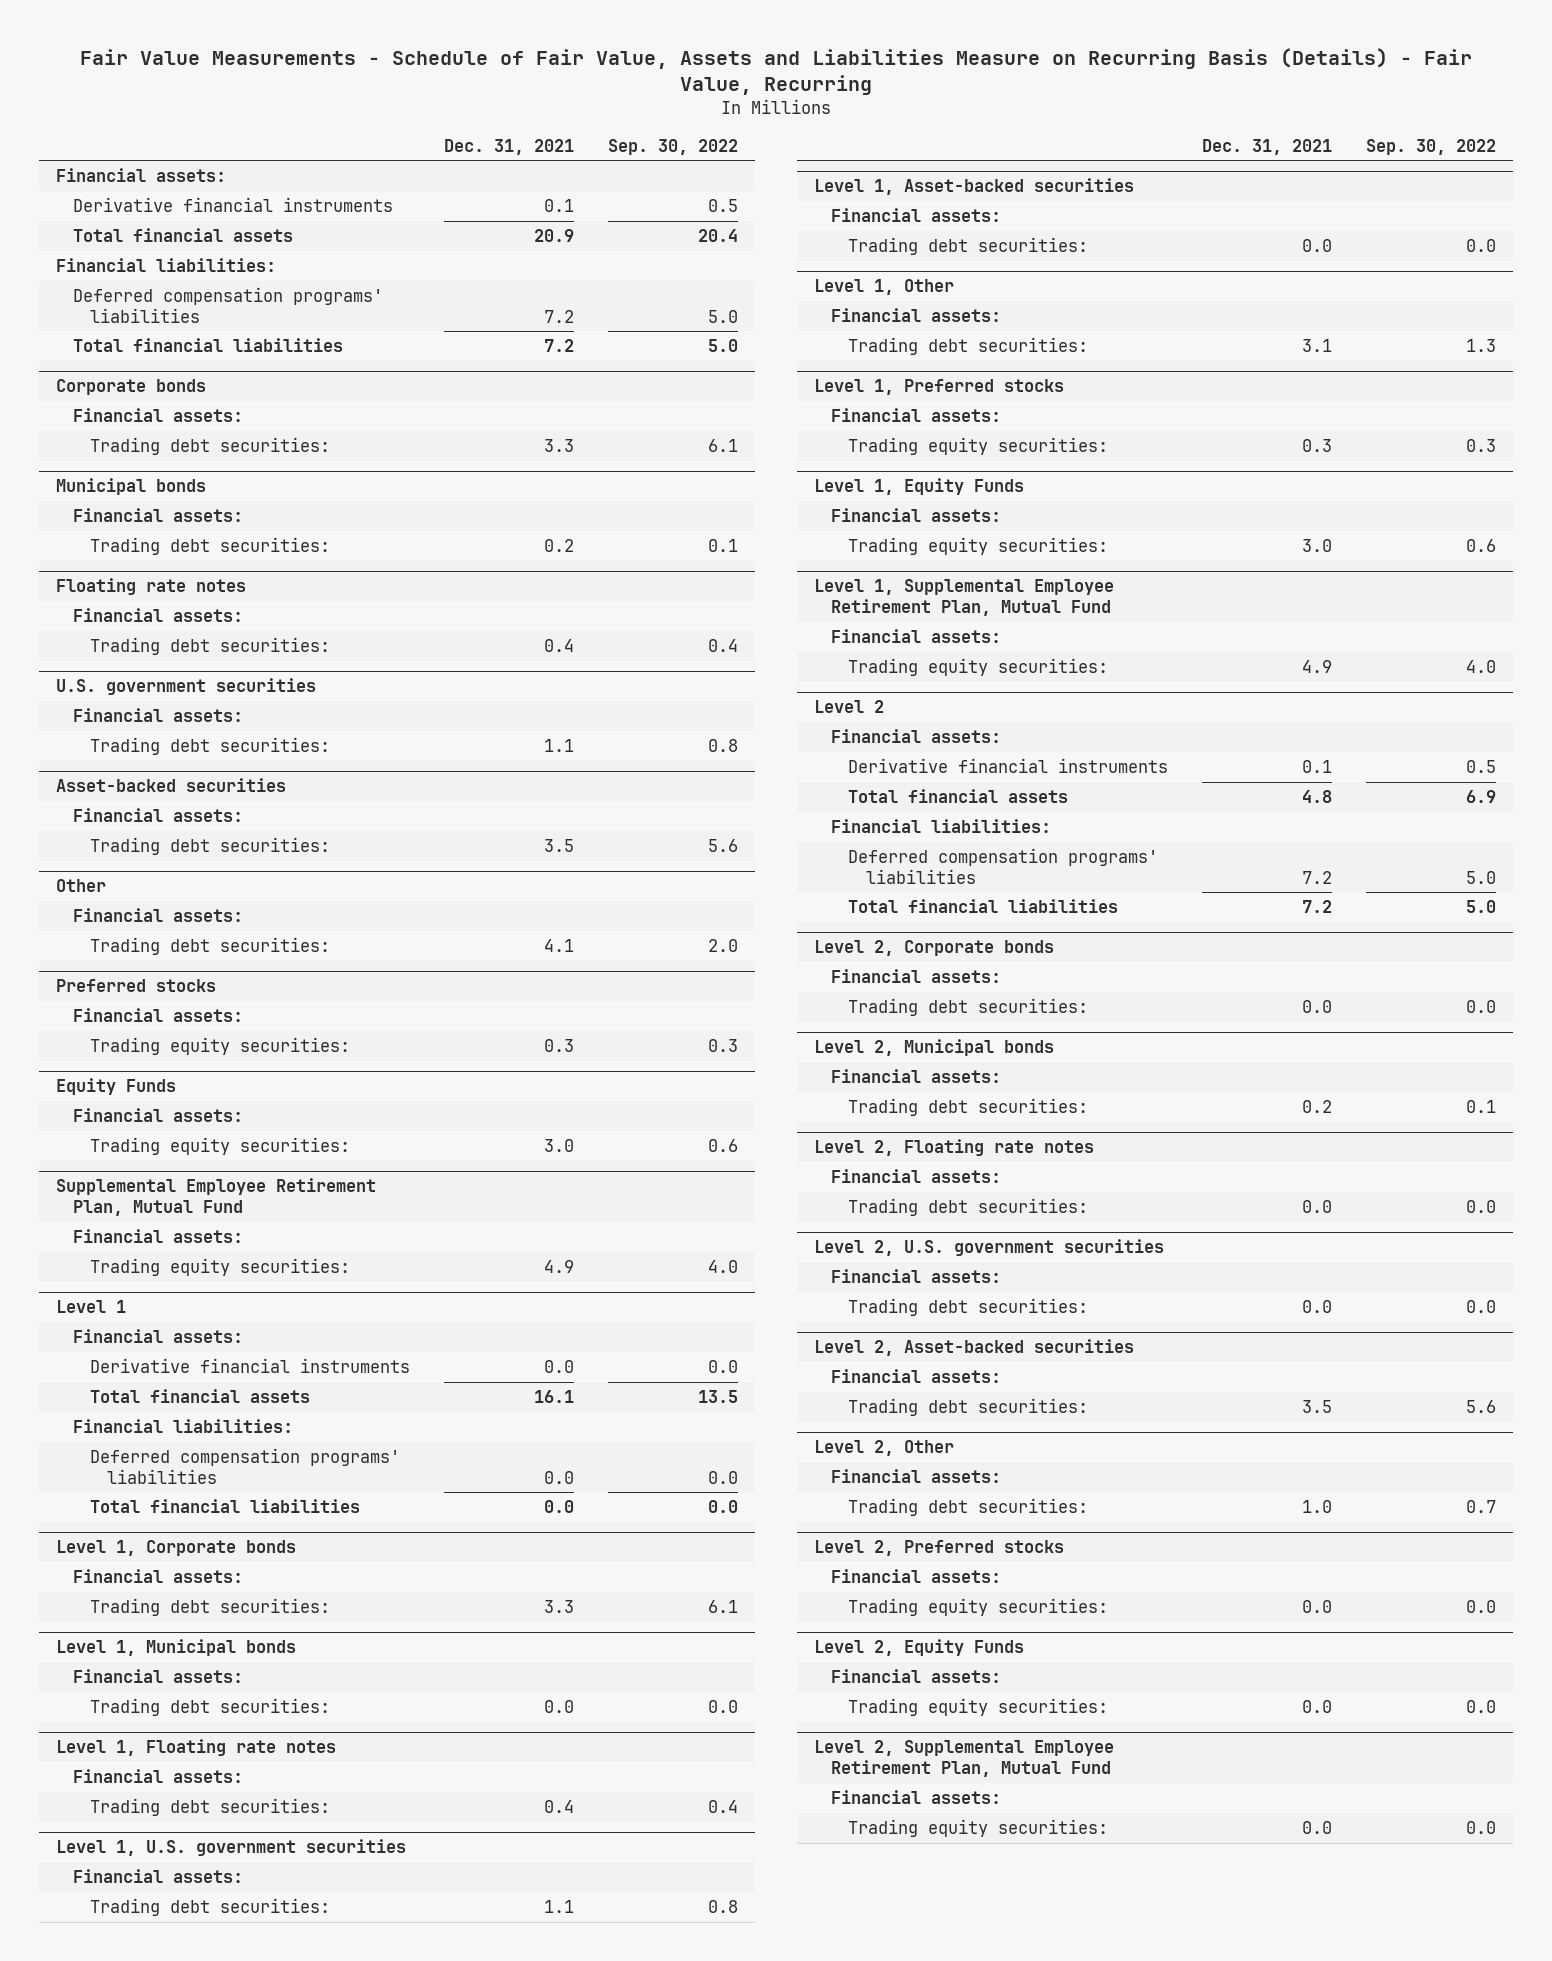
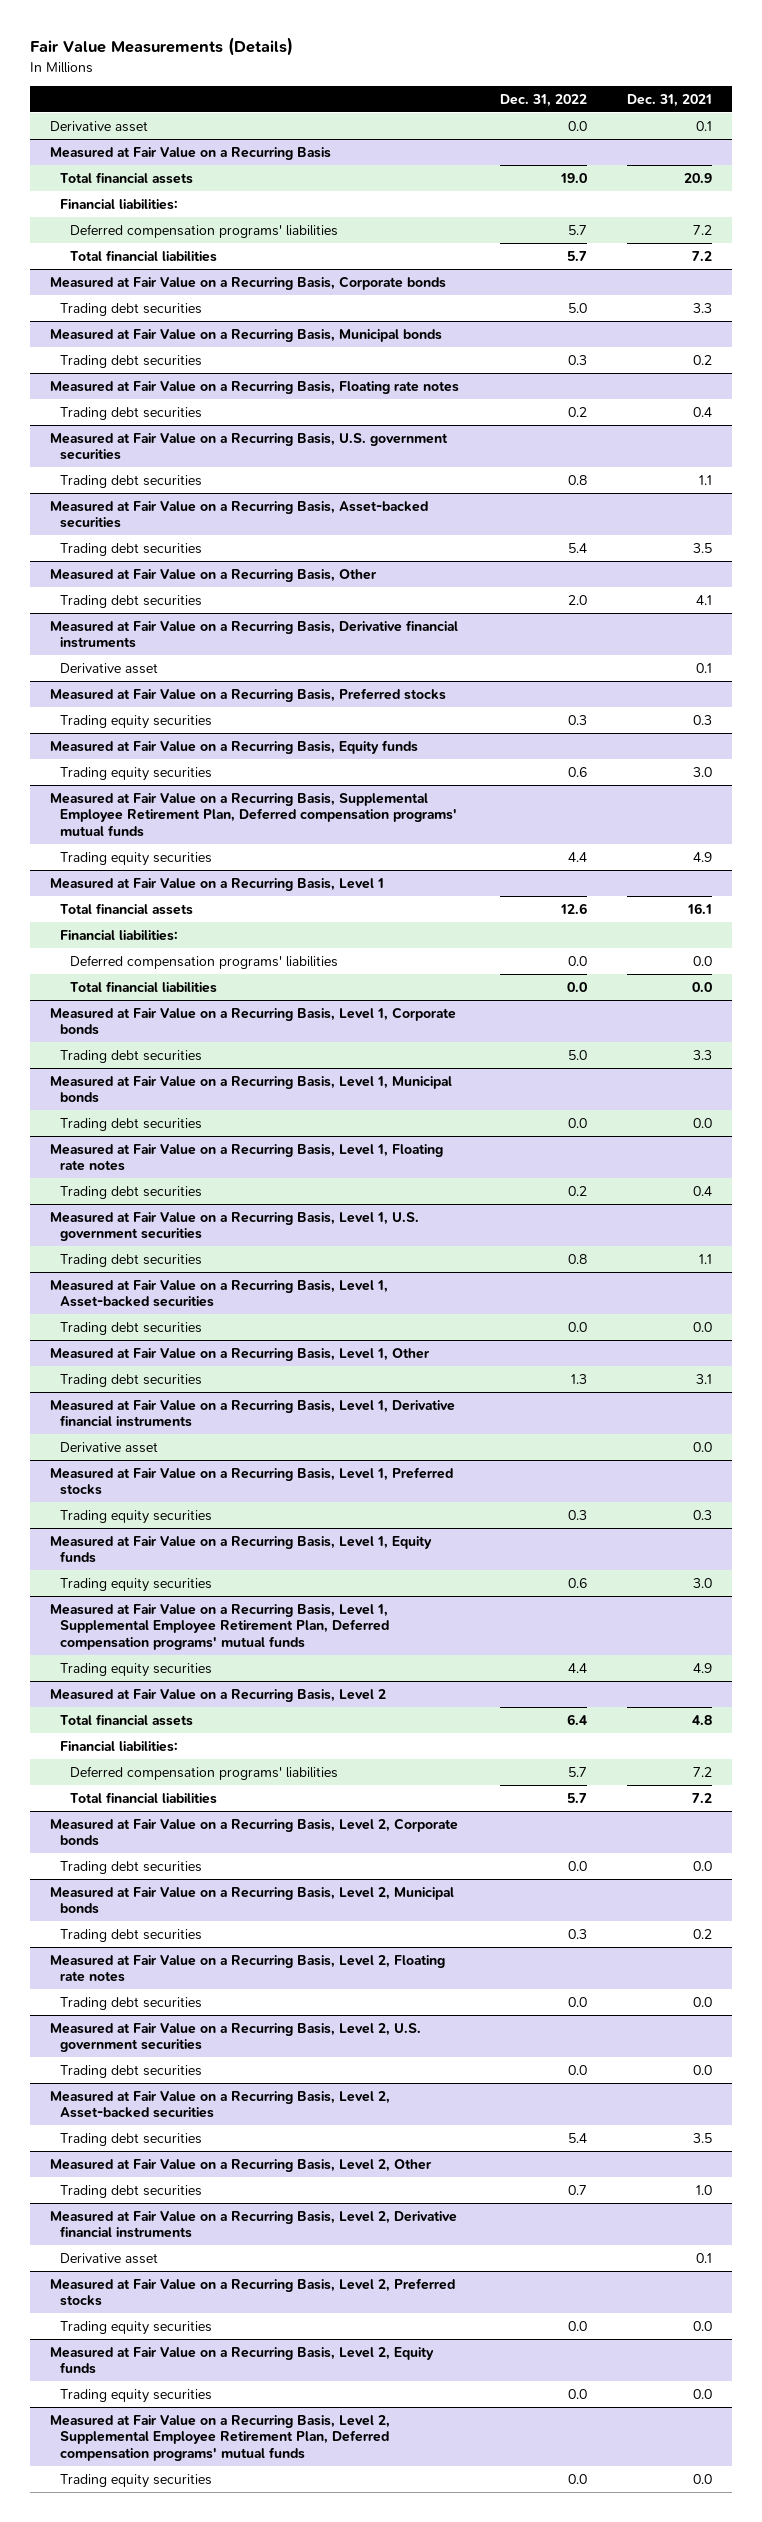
- Fair Value Measurements - Schedule of Fair Value, Assets and Liabilities Measure on Recurring Basis (Details) - Fair Value, Recurring
+ Fair Value Measurements (Details)
- | Dec. 31, 2021 | Sep. 30, 2022
+ | Dec. 31, 2022 | Dec. 31, 2021
- Financial assets:
- Derivative financial instruments | 0.1 | 0.5
+ Derivative asset | 0.0 | 0.1
+ Measured at Fair Value on a Recurring Basis
- Corporate bonds
- Financial assets:
- Trading debt securities: | 3.3 | 6.1
- Municipal bonds
- Financial assets:
- Trading debt securities: | 0.2 | 0.1
- Floating rate notes
- Financial assets:
- Trading debt securities: | 0.4 | 0.4
- U.S. government securities
- Financial assets:
- Trading debt securities: | 1.1 | 0.8
- Asset-backed securities
- Financial assets:
- Trading debt securities: | 3.5 | 5.6
- Other
- Financial assets:
- Trading debt securities: | 4.1 | 2.0
- Preferred stocks
- Financial assets:
- Trading equity securities: | 0.3 | 0.3
- Equity Funds
- Financial assets:
- Trading equity securities: | 3.0 | 0.6
- Supplemental Employee Retirement Plan, Mutual Fund
- Financial assets:
- Trading equity securities: | 4.9 | 4.0
- Level 1
- Financial assets:
- Derivative financial instruments | 0.0 | 0.0
+ Measured at Fair Value on a Recurring Basis, Corporate bonds
+ Trading debt securities | 5.0 | 3.3
+ Measured at Fair Value on a Recurring Basis, Municipal bonds
+ Trading debt securities | 0.3 | 0.2
+ Measured at Fair Value on a Recurring Basis, Floating rate notes
+ Trading debt securities | 0.2 | 0.4
+ Measured at Fair Value on a Recurring Basis, U.S. government securities
+ Trading debt securities | 0.8 | 1.1
+ Measured at Fair Value on a Recurring Basis, Asset-backed securities
+ Trading debt securities | 5.4 | 3.5
+ Measured at Fair Value on a Recurring Basis, Other
+ Trading debt securities | 2.0 | 4.1
+ Measured at Fair Value on a Recurring Basis, Derivative financial instruments
+ Derivative asset | | 0.1
+ Measured at Fair Value on a Recurring Basis, Preferred stocks
+ Trading equity securities | 0.3 | 0.3
+ Measured at Fair Value on a Recurring Basis, Equity funds
+ Trading equity securities | 0.6 | 3.0
+ Measured at Fair Value on a Recurring Basis, Supplemental Employee Retirement Plan, Deferred compensation programs' mutual funds
+ Trading equity securities | 4.4 | 4.9
+ Measured at Fair Value on a Recurring Basis, Level 1
- Level 1, Corporate bonds
- Financial assets:
- Trading debt securities: | 3.3 | 6.1
- Level 1, Municipal bonds
- Financial assets:
- Trading debt securities: | 0.0 | 0.0
- Level 1, Floating rate notes
- Financial assets:
- Trading debt securities: | 0.4 | 0.4
- Level 1, U.S. government securities
- Financial assets:
- Trading debt securities: | 1.1 | 0.8
- Level 1, Asset-backed securities
- Financial assets:
- Trading debt securities: | 0.0 | 0.0
- Level 1, Other
- Financial assets:
- Trading debt securities: | 3.1 | 1.3
- Level 1, Preferred stocks
- Financial assets:
- Trading equity securities: | 0.3 | 0.3
- Level 1, Equity Funds
- Financial assets:
- Trading equity securities: | 3.0 | 0.6
- Level 1, Supplemental Employee Retirement Plan, Mutual Fund
- Financial assets:
- Trading equity securities: | 4.9 | 4.0
- Level 2
- Financial assets:
- Derivative financial instruments | 0.1 | 0.5
+ Measured at Fair Value on a Recurring Basis, Level 1, Corporate bonds
+ Trading debt securities | 5.0 | 3.3
+ Measured at Fair Value on a Recurring Basis, Level 1, Municipal bonds
+ Trading debt securities | 0.0 | 0.0
+ Measured at Fair Value on a Recurring Basis, Level 1, Floating rate notes
+ Trading debt securities | 0.2 | 0.4
+ Measured at Fair Value on a Recurring Basis, Level 1, U.S. government securities
+ Trading debt securities | 0.8 | 1.1
+ Measured at Fair Value on a Recurring Basis, Level 1, Asset-backed securities
+ Trading debt securities | 0.0 | 0.0
+ Measured at Fair Value on a Recurring Basis, Level 1, Other
+ Trading debt securities | 1.3 | 3.1
+ Measured at Fair Value on a Recurring Basis, Level 1, Derivative financial instruments
+ Derivative asset | | 0.0
+ Measured at Fair Value on a Recurring Basis, Level 1, Preferred stocks
+ Trading equity securities | 0.3 | 0.3
+ Measured at Fair Value on a Recurring Basis, Level 1, Equity funds
+ Trading equity securities | 0.6 | 3.0
+ Measured at Fair Value on a Recurring Basis, Level 1, Supplemental Employee Retirement Plan, Deferred compensation programs' mutual funds
+ Trading equity securities | 4.4 | 4.9
+ Measured at Fair Value on a Recurring Basis, Level 2
- Level 2, Corporate bonds
- Financial assets:
- Trading debt securities: | 0.0 | 0.0
- Level 2, Municipal bonds
- Financial assets:
- Trading debt securities: | 0.2 | 0.1
- Level 2, Floating rate notes
- Financial assets:
- Trading debt securities: | 0.0 | 0.0
- Level 2, U.S. government securities
- Financial assets:
- Trading debt securities: | 0.0 | 0.0
- Level 2, Asset-backed securities
- Financial assets:
- Trading debt securities: | 3.5 | 5.6
- Level 2, Other
- Financial assets:
- Trading debt securities: | 1.0 | 0.7
- Level 2, Preferred stocks
- Financial assets:
- Trading equity securities: | 0.0 | 0.0
- Level 2, Equity Funds
- Financial assets:
- Trading equity securities: | 0.0 | 0.0
- Level 2, Supplemental Employee Retirement Plan, Mutual Fund
- Financial assets:
- Trading equity securities: | 0.0 | 0.0
+ Measured at Fair Value on a Recurring Basis, Level 2, Corporate bonds
+ Trading debt securities | 0.0 | 0.0
+ Measured at Fair Value on a Recurring Basis, Level 2, Municipal bonds
+ Trading debt securities | 0.3 | 0.2
+ Measured at Fair Value on a Recurring Basis, Level 2, Floating rate notes
+ Trading debt securities | 0.0 | 0.0
+ Measured at Fair Value on a Recurring Basis, Level 2, U.S. government securities
+ Trading debt securities | 0.0 | 0.0
+ Measured at Fair Value on a Recurring Basis, Level 2, Asset-backed securities
+ Trading debt securities | 5.4 | 3.5
+ Measured at Fair Value on a Recurring Basis, Level 2, Other
+ Trading debt securities | 0.7 | 1.0
+ Measured at Fair Value on a Recurring Basis, Level 2, Derivative financial instruments
+ Derivative asset | | 0.1
+ Measured at Fair Value on a Recurring Basis, Level 2, Preferred stocks
+ Trading equity securities | 0.0 | 0.0
+ Measured at Fair Value on a Recurring Basis, Level 2, Equity funds
+ Trading equity securities | 0.0 | 0.0
+ Measured at Fair Value on a Recurring Basis, Level 2, Supplemental Employee Retirement Plan, Deferred compensation programs' mutual funds
+ Trading equity securities | 0.0 | 0.0

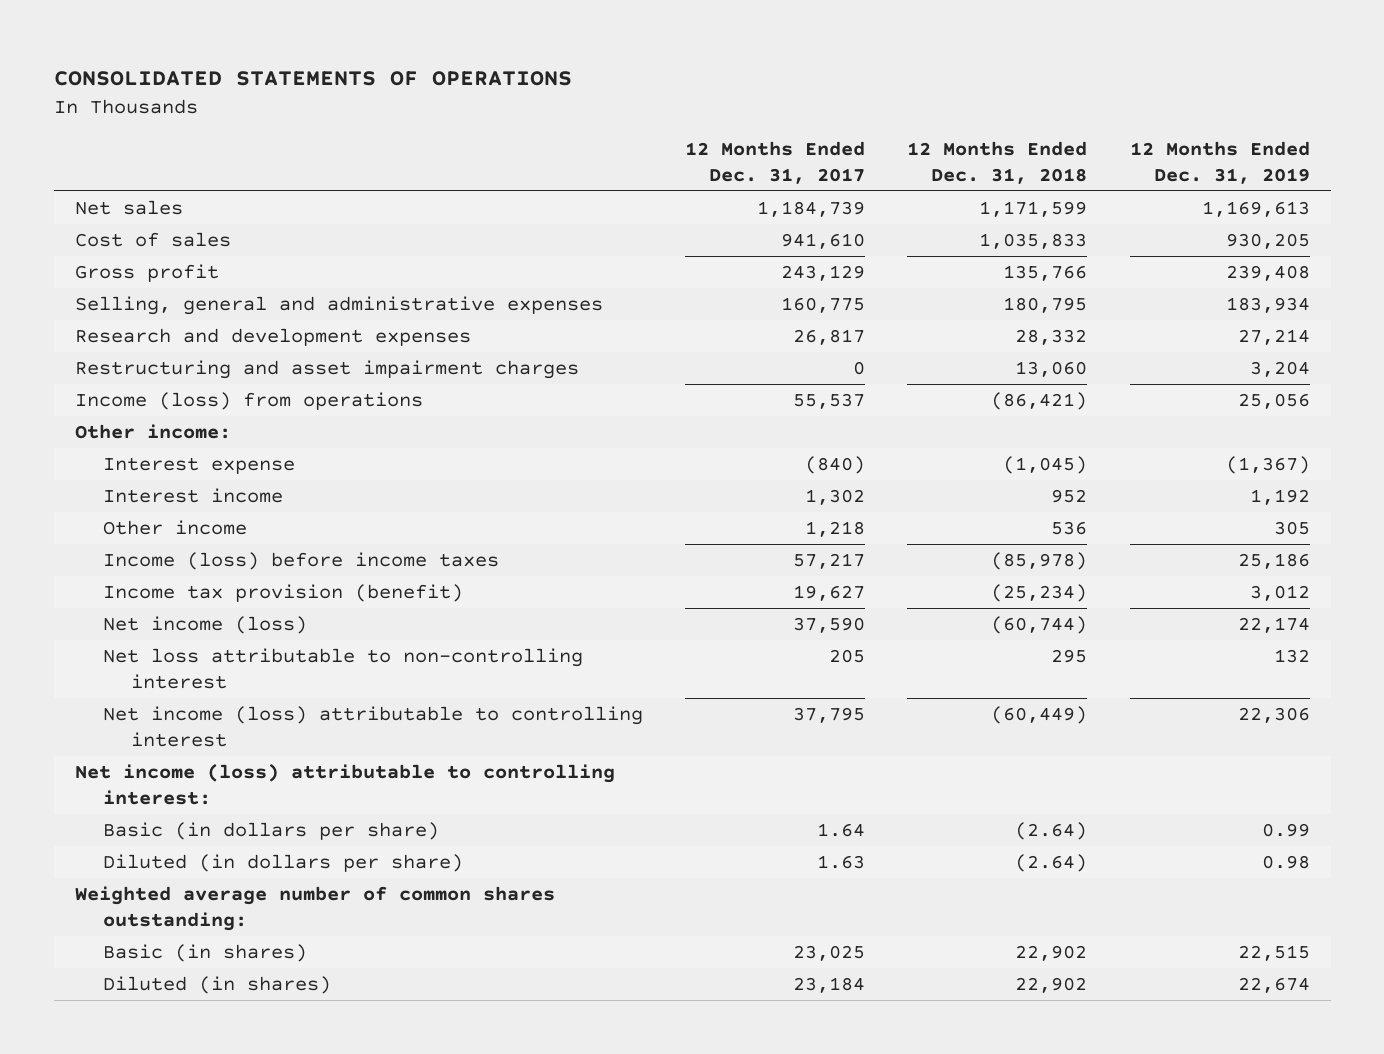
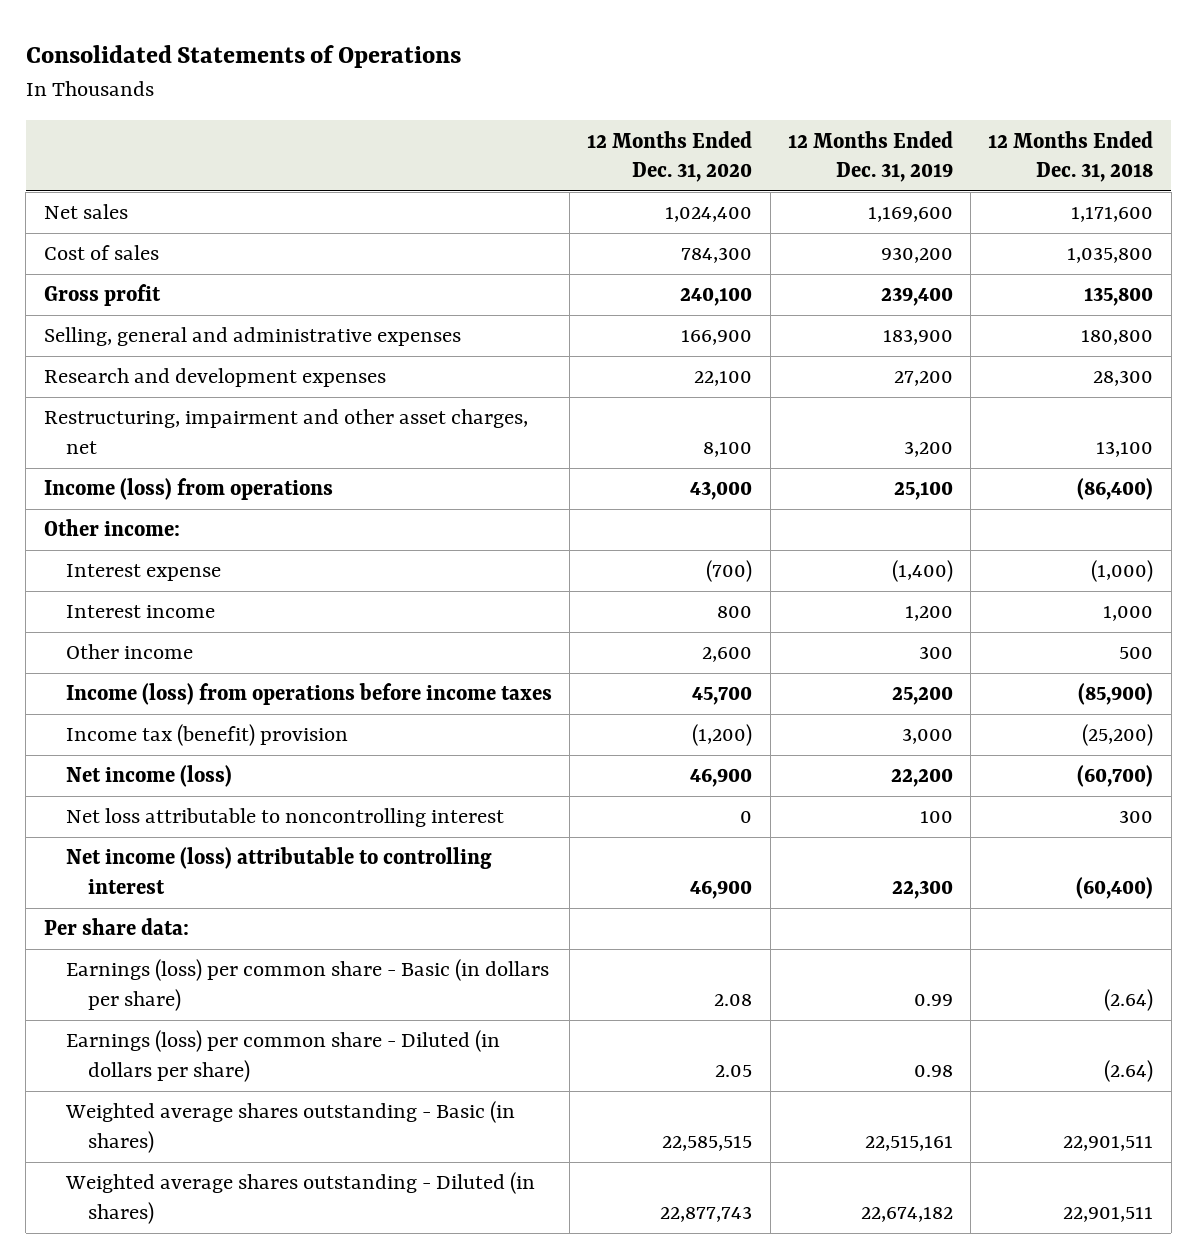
- CONSOLIDATED STATEMENTS OF OPERATIONS
+ Consolidated Statements of Operations
- | 12 Months Ended Dec. 31, 2017 | 12 Months Ended Dec. 31, 2018 | 12 Months Ended Dec. 31, 2019
+ | 12 Months Ended Dec. 31, 2020 | 12 Months Ended Dec. 31, 2019 | 12 Months Ended Dec. 31, 2018
- Net sales | 1,184,739 | 1,171,599 | 1,169,613
- Cost of sales | 941,610 | 1,035,833 | 930,205
- Gross profit | 243,129 | 135,766 | 239,408
- Selling, general and administrative expenses | 160,775 | 180,795 | 183,934
- Research and development expenses | 26,817 | 28,332 | 27,214
- Restructuring and asset impairment charges | 0 | 13,060 | 3,204
- Income (loss) from operations | 55,537 | (86,421) | 25,056
+ Net sales | 1,024,400 | 1,169,600 | 1,171,600
+ Cost of sales | 784,300 | 930,200 | 1,035,800
+ Gross profit | 240,100 | 239,400 | 135,800
+ Selling, general and administrative expenses | 166,900 | 183,900 | 180,800
+ Research and development expenses | 22,100 | 27,200 | 28,300
+ Restructuring, impairment and other asset charges, net | 8,100 | 3,200 | 13,100
+ Income (loss) from operations | 43,000 | 25,100 | (86,400)
- Interest expense | (840) | (1,045) | (1,367)
- Interest income | 1,302 | 952 | 1,192
- Other income | 1,218 | 536 | 305
- Income (loss) before income taxes | 57,217 | (85,978) | 25,186
- Income tax provision (benefit) | 19,627 | (25,234) | 3,012
- Net income (loss) | 37,590 | (60,744) | 22,174
- Net loss attributable to non-controlling interest | 205 | 295 | 132
- Net income (loss) attributable to controlling interest | 37,795 | (60,449) | 22,306
- Net income (loss) attributable to controlling interest:
- Basic (in dollars per share) | 1.64 | (2.64) | 0.99
- Diluted (in dollars per share) | 1.63 | (2.64) | 0.98
- Weighted average number of common shares outstanding:
- Basic (in shares) | 23,025 | 22,902 | 22,515
- Diluted (in shares) | 23,184 | 22,902 | 22,674
+ Interest expense | (700) | (1,400) | (1,000)
+ Interest income | 800 | 1,200 | 1,000
+ Other income | 2,600 | 300 | 500
+ Income (loss) from operations before income taxes | 45,700 | 25,200 | (85,900)
+ Income tax (benefit) provision | (1,200) | 3,000 | (25,200)
+ Net income (loss) | 46,900 | 22,200 | (60,700)
+ Net loss attributable to noncontrolling interest | 0 | 100 | 300
+ Net income (loss) attributable to controlling interest | 46,900 | 22,300 | (60,400)
+ Per share data:
+ Earnings (loss) per common share - Basic (in dollars per share) | 2.08 | 0.99 | (2.64)
+ Earnings (loss) per common share - Diluted (in dollars per share) | 2.05 | 0.98 | (2.64)
+ Weighted average shares outstanding - Basic (in shares) | 22,585,515 | 22,515,161 | 22,901,511
+ Weighted average shares outstanding - Diluted (in shares) | 22,877,743 | 22,674,182 | 22,901,511

